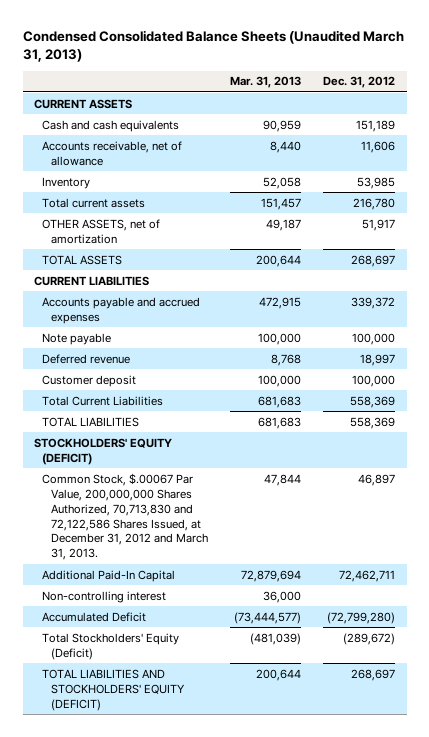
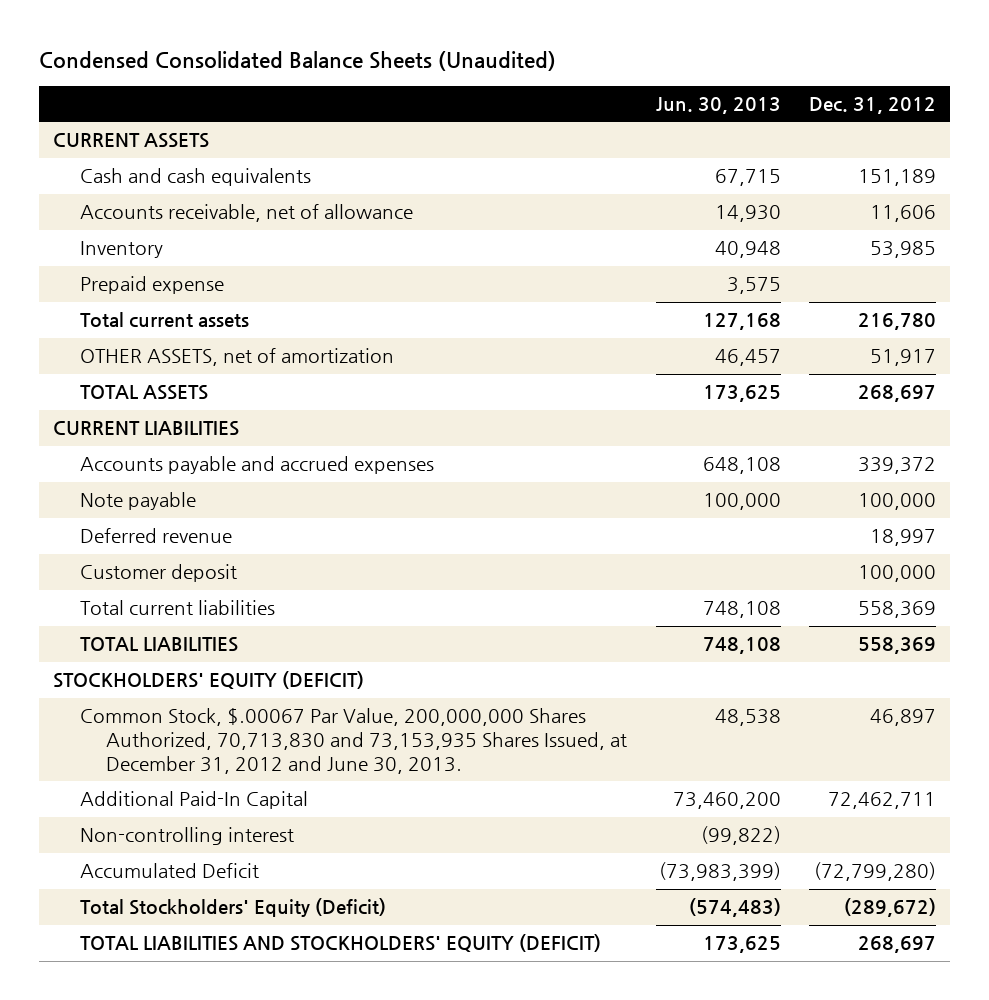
- Condensed Consolidated Balance Sheets (Unaudited March 31, 2013)
+ Condensed Consolidated Balance Sheets (Unaudited)
- | Mar. 31, 2013 | Dec. 31, 2012
+ | Jun. 30, 2013 | Dec. 31, 2012
+ Prepaid expense | 3,575 |
- Total Current Liabilities | 681,683 | 558,369
+ Total current liabilities | 748,108 | 558,369
- Common Stock, $.00067 Par Value, 200,000,000 Shares Authorized, 70,713,830 and 72,122,586 Shares Issued, at December 31, 2012 and March 31, 2013. | 47,844 | 46,897
+ Common Stock, $.00067 Par Value, 200,000,000 Shares Authorized, 70,713,830 and 73,153,935 Shares Issued, at December 31, 2012 and June 30, 2013. | 48,538 | 46,897

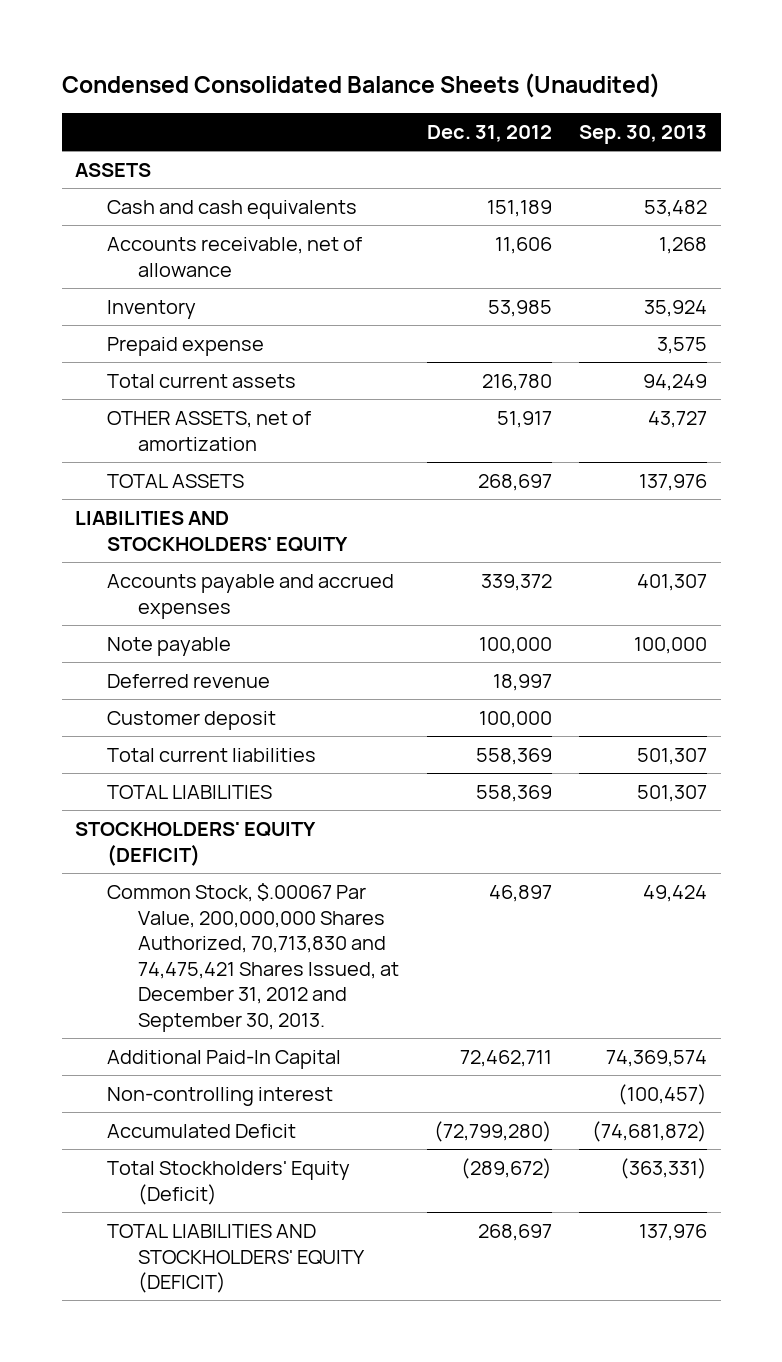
- | Jun. 30, 2013 | Dec. 31, 2012
+ | Dec. 31, 2012 | Sep. 30, 2013
- CURRENT ASSETS
+ ASSETS
- CURRENT LIABILITIES
+ LIABILITIES AND STOCKHOLDERS' EQUITY
- Common Stock, $.00067 Par Value, 200,000,000 Shares Authorized, 70,713,830 and 73,153,935 Shares Issued, at December 31, 2012 and June 30, 2013. | 48,538 | 46,897
+ Common Stock, $.00067 Par Value, 200,000,000 Shares Authorized, 70,713,830 and 74,475,421 Shares Issued, at December 31, 2012 and September 30, 2013. | 46,897 | 49,424

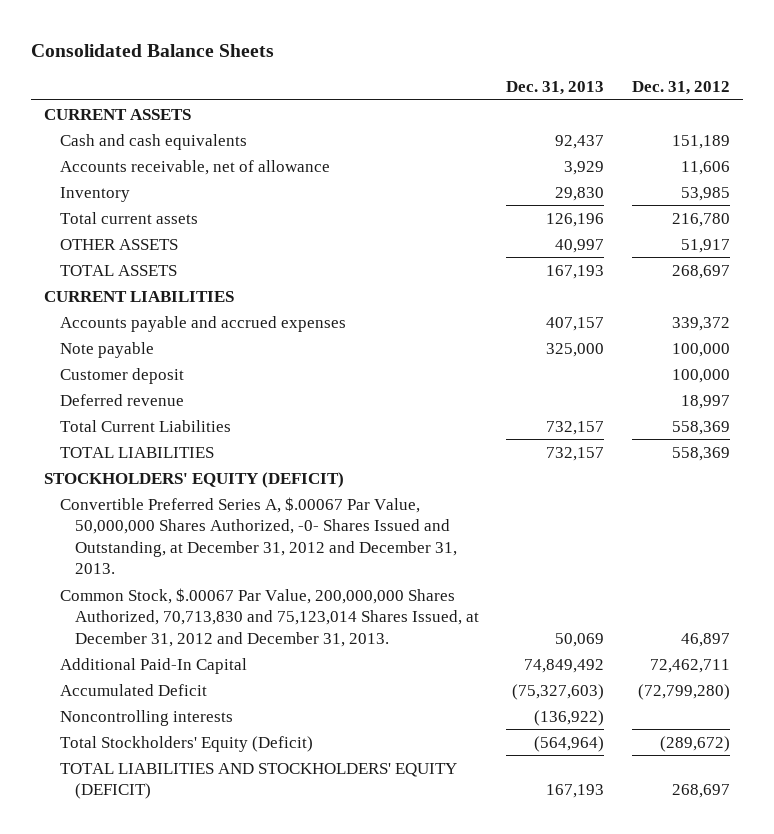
- Condensed Consolidated Balance Sheets (Unaudited)
+ Consolidated Balance Sheets
- | Dec. 31, 2012 | Sep. 30, 2013
+ | Dec. 31, 2013 | Dec. 31, 2012
- ASSETS
+ CURRENT ASSETS
- Prepaid expense | | 3,575
- OTHER ASSETS, net of amortization | 51,917 | 43,727
+ OTHER ASSETS | 40,997 | 51,917
- LIABILITIES AND STOCKHOLDERS' EQUITY
+ CURRENT LIABILITIES
- Total current liabilities | 558,369 | 501,307
moved down: Deferred revenue | | 18,997
+ Total Current Liabilities | 732,157 | 558,369
- Common Stock, $.00067 Par Value, 200,000,000 Shares Authorized, 70,713,830 and 74,475,421 Shares Issued, at December 31, 2012 and September 30, 2013. | 46,897 | 49,424
+ Convertible Preferred Series A, $.00067 Par Value, 50,000,000 Shares Authorized, -0- Shares Issued and Outstanding, at December 31, 2012 and December 31, 2013.
+ Common Stock, $.00067 Par Value, 200,000,000 Shares Authorized, 70,713,830 and 75,123,014 Shares Issued, at December 31, 2012 and December 31, 2013. | 50,069 | 46,897
- Non-controlling interest | | (100,457)
+ Noncontrolling interests | (136,922) |

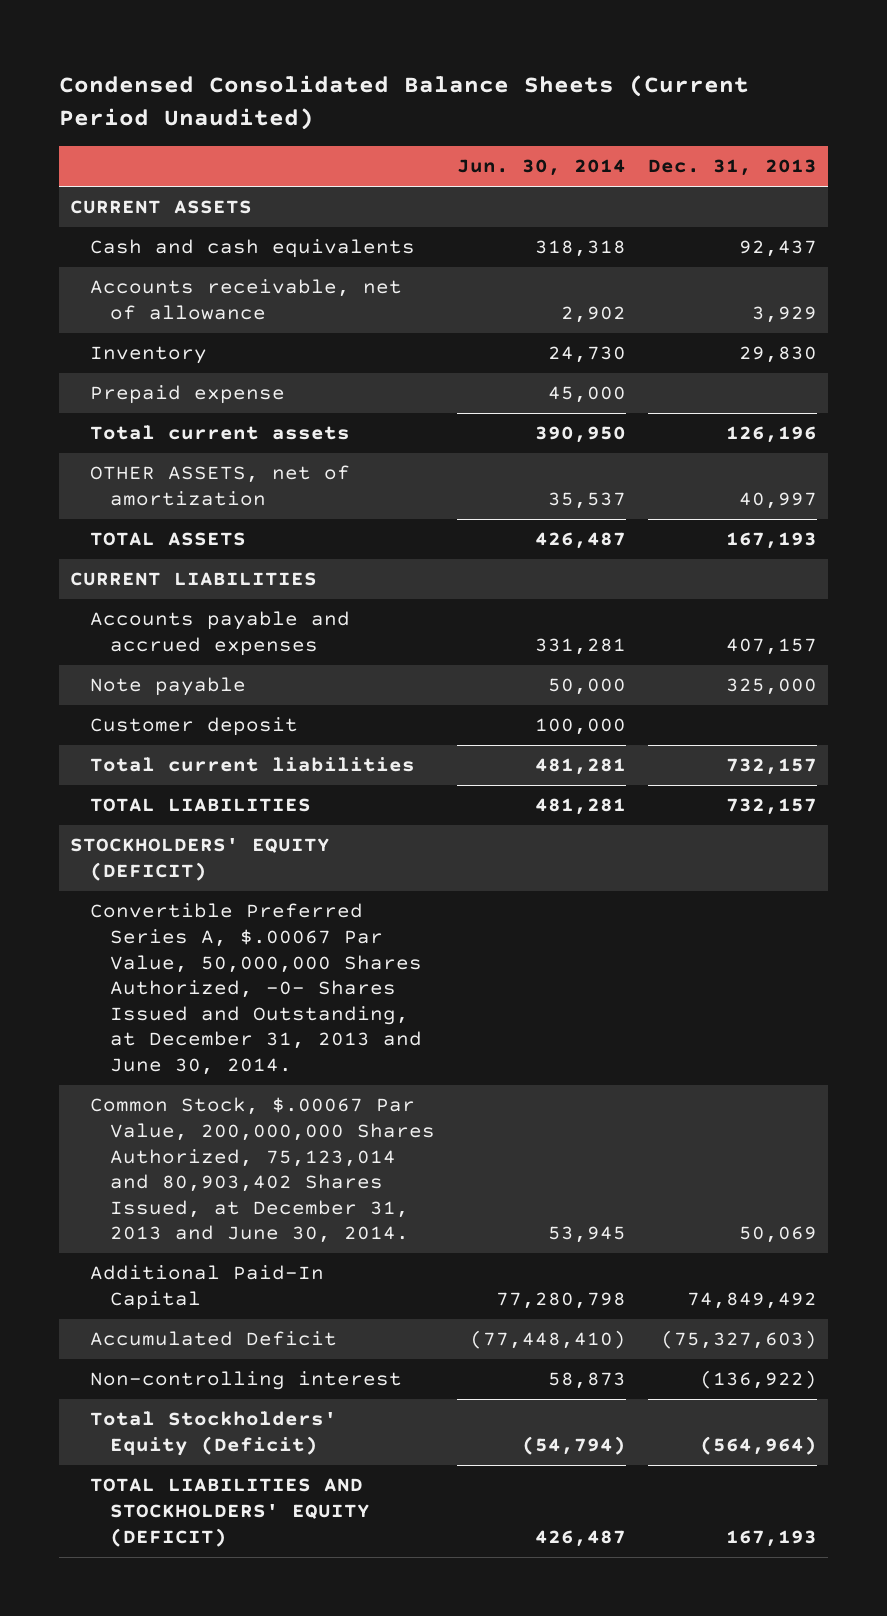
- Consolidated Balance Sheets
+ Condensed Consolidated Balance Sheets (Current Period Unaudited)
- | Dec. 31, 2013 | Dec. 31, 2012
+ | Jun. 30, 2014 | Dec. 31, 2013
+ Prepaid expense | 45,000 |
- OTHER ASSETS | 40,997 | 51,917
+ OTHER ASSETS, net of amortization | 35,537 | 40,997
- Deferred revenue | | 18,997
- Total Current Liabilities | 732,157 | 558,369
+ Total current liabilities | 481,281 | 732,157
- Convertible Preferred Series A, $.00067 Par Value, 50,000,000 Shares Authorized, -0- Shares Issued and Outstanding, at December 31, 2012 and December 31, 2013.
- Common Stock, $.00067 Par Value, 200,000,000 Shares Authorized, 70,713,830 and 75,123,014 Shares Issued, at December 31, 2012 and December 31, 2013. | 50,069 | 46,897
+ Convertible Preferred Series A, $.00067 Par Value, 50,000,000 Shares Authorized, -0- Shares Issued and Outstanding, at December 31, 2013 and June 30, 2014.
+ Common Stock, $.00067 Par Value, 200,000,000 Shares Authorized, 75,123,014 and 80,903,402 Shares Issued, at December 31, 2013 and June 30, 2014. | 53,945 | 50,069
- Noncontrolling interests | (136,922) |
+ Non-controlling interest | 58,873 | (136,922)

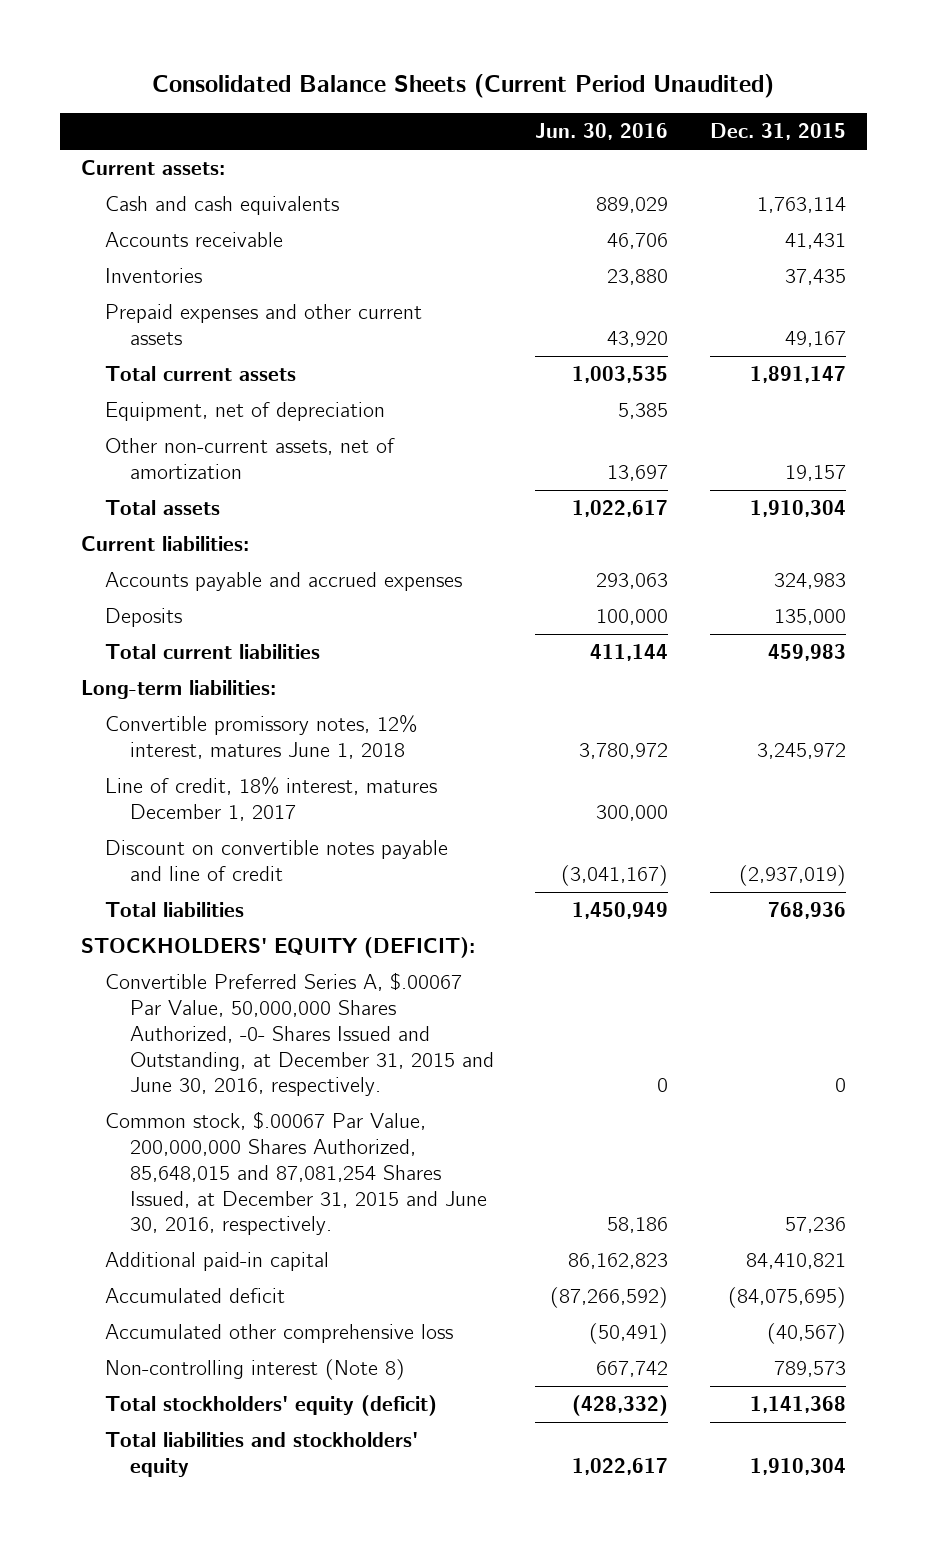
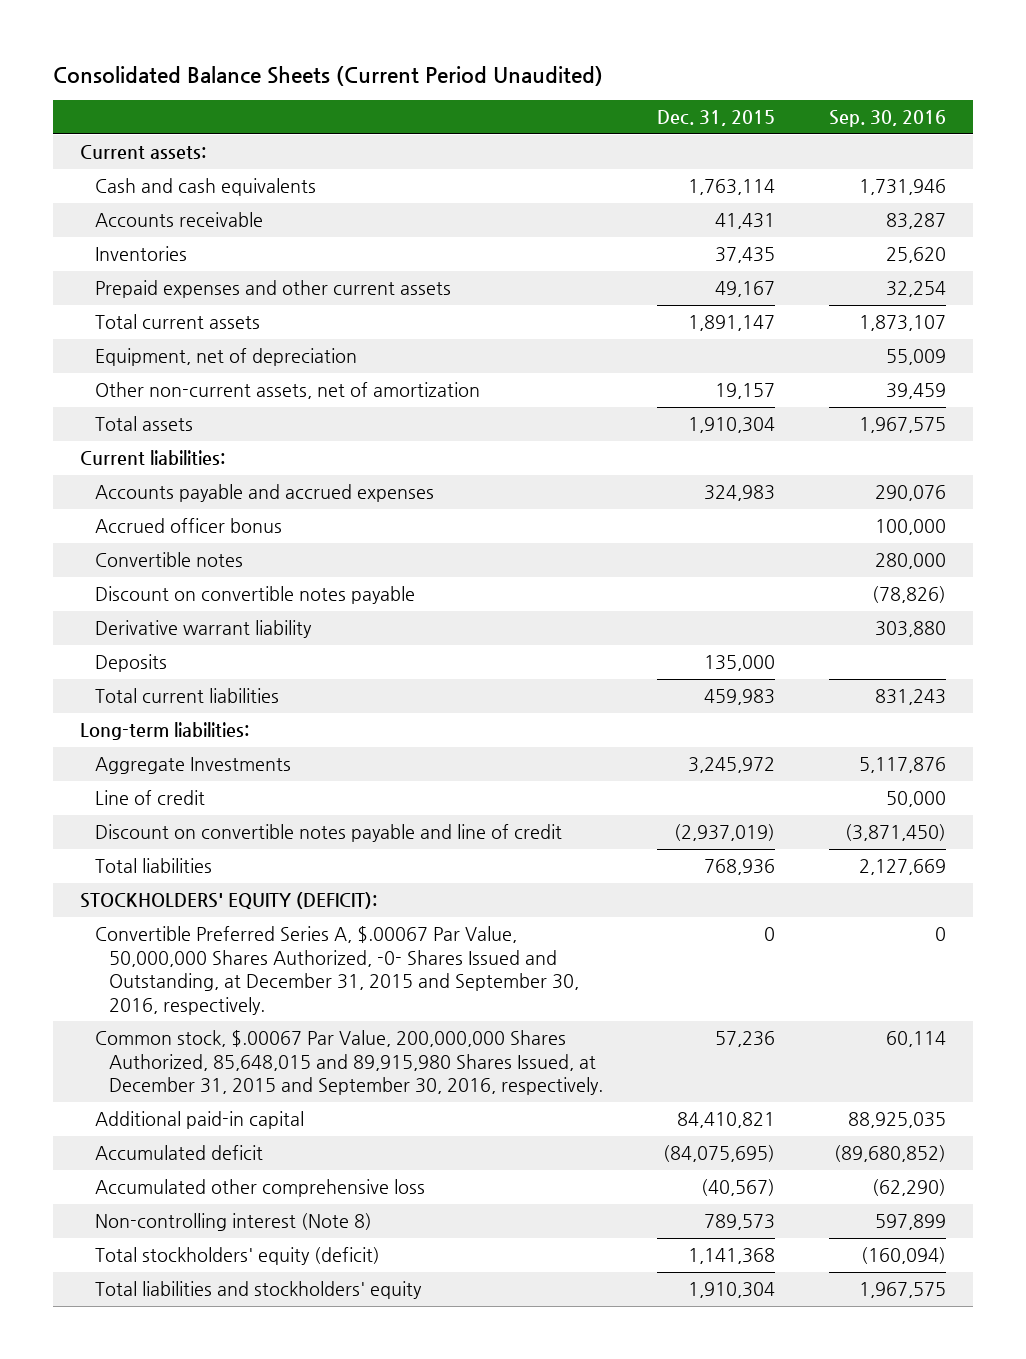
- | Jun. 30, 2016 | Dec. 31, 2015
+ | Dec. 31, 2015 | Sep. 30, 2016
+ Accrued officer bonus | | 100,000
+ Convertible notes | | 280,000
+ Discount on convertible notes payable | | (78,826)
+ Derivative warrant liability | | 303,880
- Convertible promissory notes, 12% interest, matures June 1, 2018 | 3,780,972 | 3,245,972
- Line of credit, 18% interest, matures December 1, 2017 | 300,000 |
+ Aggregate Investments | 3,245,972 | 5,117,876
+ Line of credit | | 50,000
- Convertible Preferred Series A, $.00067 Par Value, 50,000,000 Shares Authorized, -0- Shares Issued and Outstanding, at December 31, 2015 and June 30, 2016, respectively. | 0 | 0
- Common stock, $.00067 Par Value, 200,000,000 Shares Authorized, 85,648,015 and 87,081,254 Shares Issued, at December 31, 2015 and June 30, 2016, respectively. | 58,186 | 57,236
+ Convertible Preferred Series A, $.00067 Par Value, 50,000,000 Shares Authorized, -0- Shares Issued and Outstanding, at December 31, 2015 and September 30, 2016, respectively. | 0 | 0
+ Common stock, $.00067 Par Value, 200,000,000 Shares Authorized, 85,648,015 and 89,915,980 Shares Issued, at December 31, 2015 and September 30, 2016, respectively. | 57,236 | 60,114

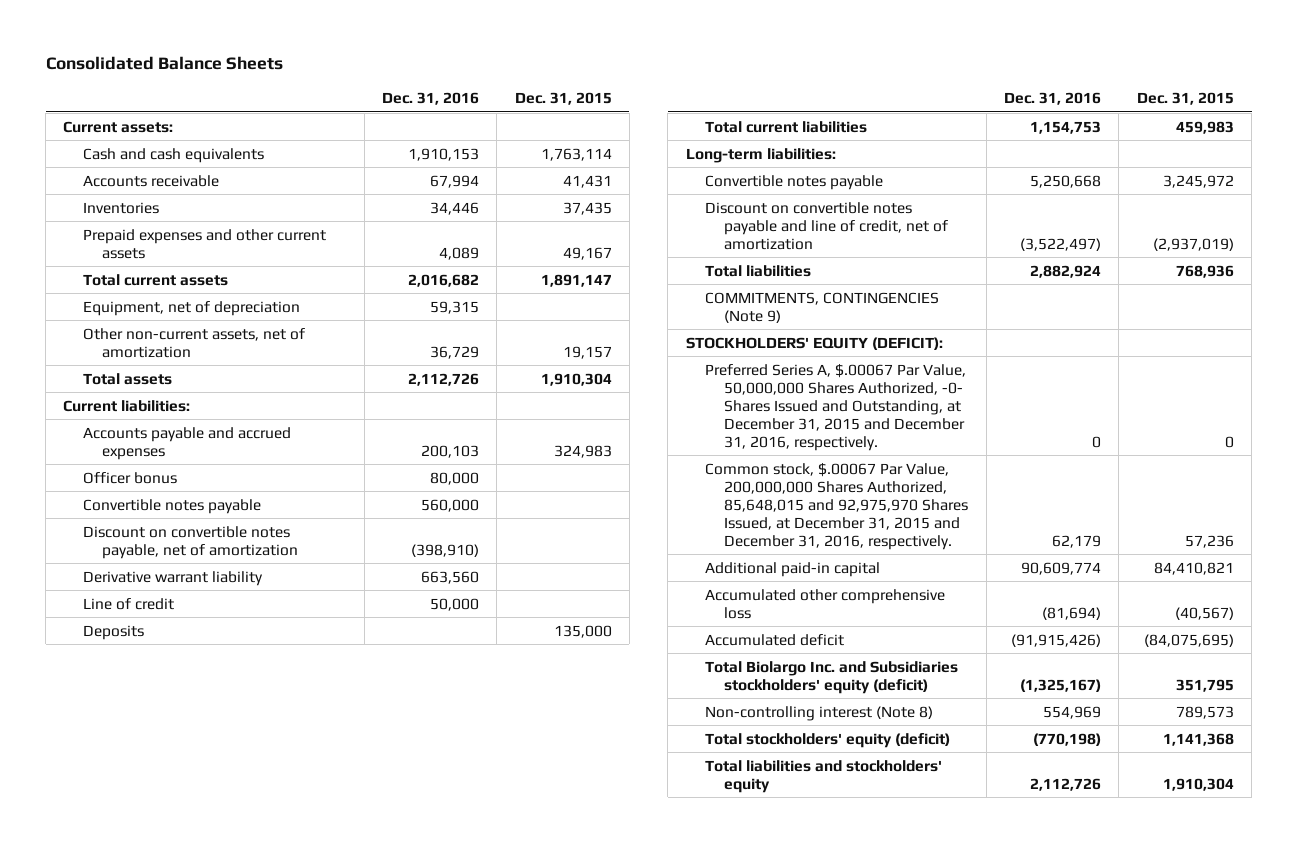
- Consolidated Balance Sheets (Current Period Unaudited)
+ Consolidated Balance Sheets
- | Dec. 31, 2015 | Sep. 30, 2016
+ | Dec. 31, 2016 | Dec. 31, 2015
- Accrued officer bonus | | 100,000
- Convertible notes | | 280,000
- Discount on convertible notes payable | | (78,826)
+ Officer bonus | 80,000 |
+ Convertible notes payable | 560,000 |
+ Discount on convertible notes payable, net of amortization | (398,910) |
moved up: Line of credit | 50,000 |
- Aggregate Investments | 3,245,972 | 5,117,876
- Discount on convertible notes payable and line of credit | (2,937,019) | (3,871,450)
+ Convertible notes payable | 5,250,668 | 3,245,972
+ Discount on convertible notes payable and line of credit, net of amortization | (3,522,497) | (2,937,019)
+ COMMITMENTS, CONTINGENCIES (Note 9)
- Convertible Preferred Series A, $.00067 Par Value, 50,000,000 Shares Authorized, -0- Shares Issued and Outstanding, at December 31, 2015 and September 30, 2016, respectively. | 0 | 0
- Common stock, $.00067 Par Value, 200,000,000 Shares Authorized, 85,648,015 and 89,915,980 Shares Issued, at December 31, 2015 and September 30, 2016, respectively. | 57,236 | 60,114
+ Preferred Series A, $.00067 Par Value, 50,000,000 Shares Authorized, -0- Shares Issued and Outstanding, at December 31, 2015 and December 31, 2016, respectively. | 0 | 0
+ Common stock, $.00067 Par Value, 200,000,000 Shares Authorized, 85,648,015 and 92,975,970 Shares Issued, at December 31, 2015 and December 31, 2016, respectively. | 62,179 | 57,236
moved down: Accumulated deficit | (91,915,426) | (84,075,695)
+ Total Biolargo Inc. and Subsidiaries stockholders' equity (deficit) | (1,325,167) | 351,795

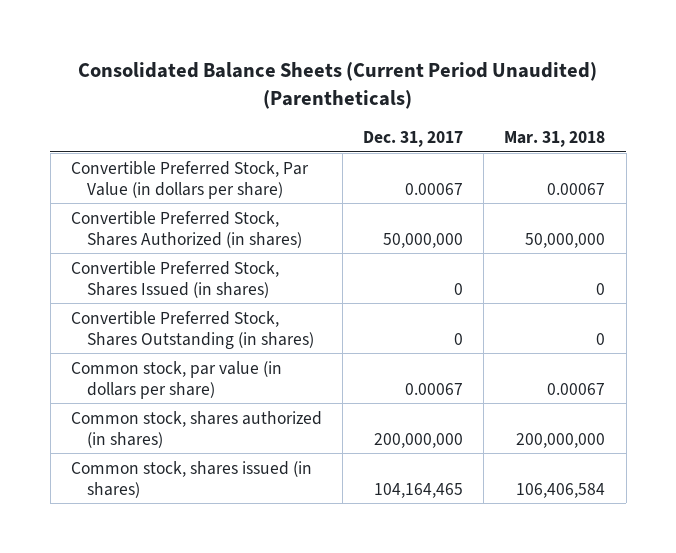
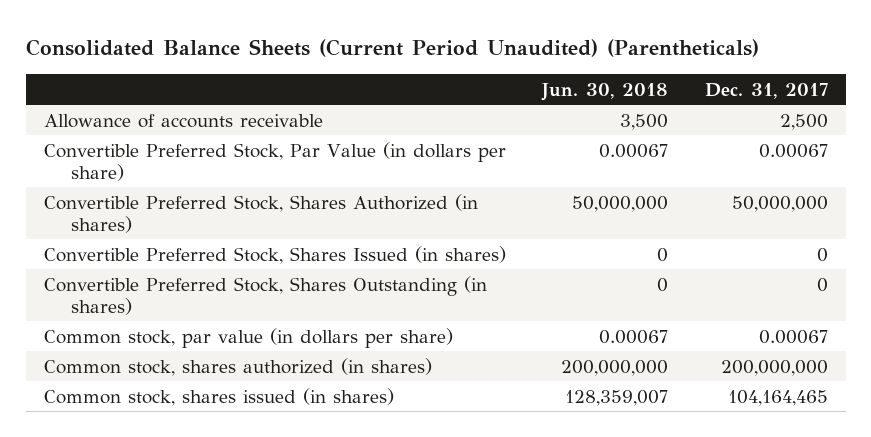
- | Dec. 31, 2017 | Mar. 31, 2018
+ | Jun. 30, 2018 | Dec. 31, 2017
+ Allowance of accounts receivable | 3,500 | 2,500

